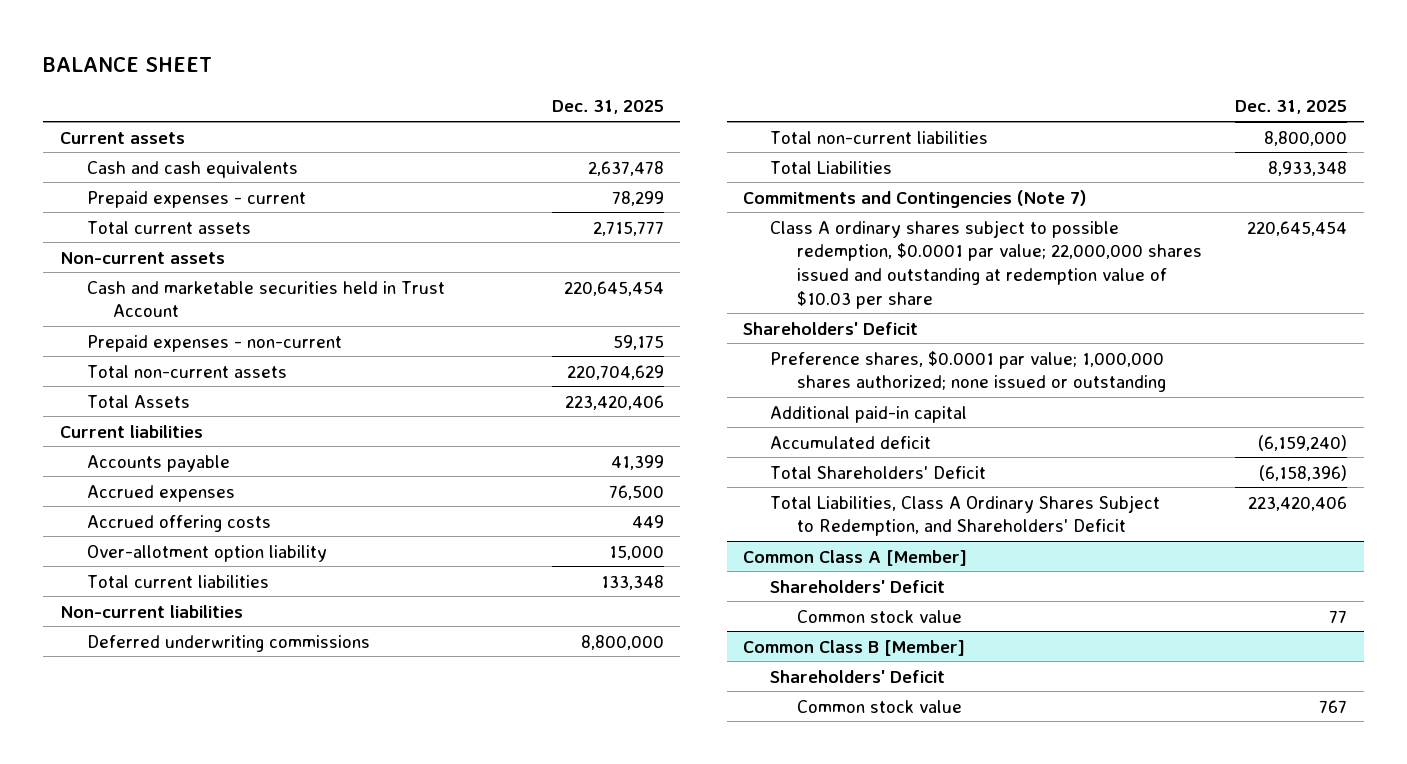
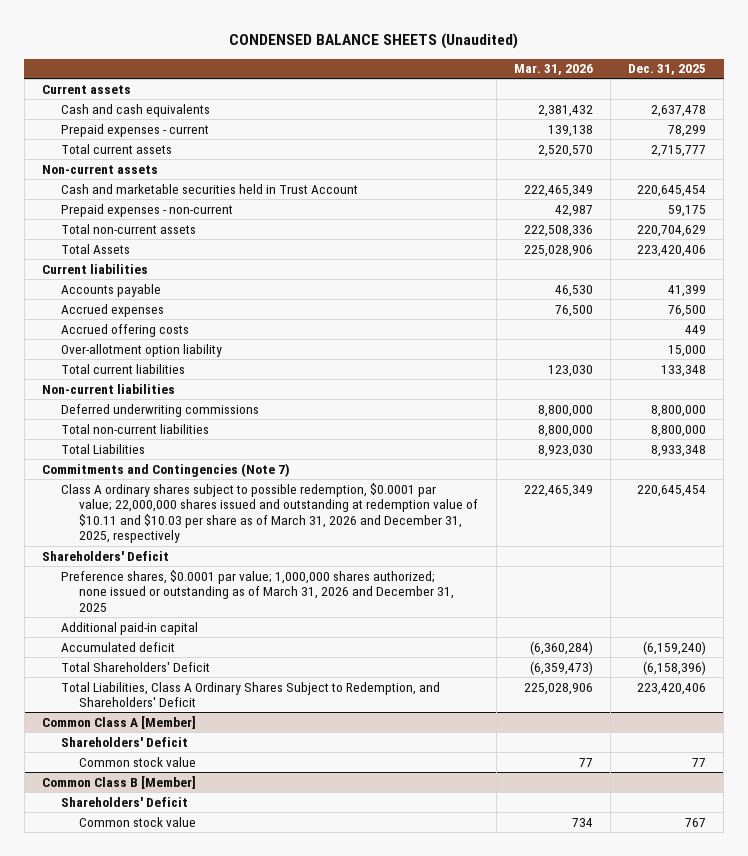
- BALANCE SHEET
+ CONDENSED BALANCE SHEETS (Unaudited)
- | Dec. 31, 2025
+ | Mar. 31, 2026 | Dec. 31, 2025
- Class A ordinary shares subject to possible redemption, $0.0001 par value; 22,000,000 shares issued and outstanding at redemption value of $10.03 per share | 220,645,454
+ Class A ordinary shares subject to possible redemption, $0.0001 par value; 22,000,000 shares issued and outstanding at redemption value of $10.11 and $10.03 per share as of March 31, 2026 and December 31, 2025, respectively | 222,465,349 | 220,645,454
- Preference shares, $0.0001 par value; 1,000,000 shares authorized; none issued or outstanding
+ Preference shares, $0.0001 par value; 1,000,000 shares authorized; none issued or outstanding as of March 31, 2026 and December 31, 2025

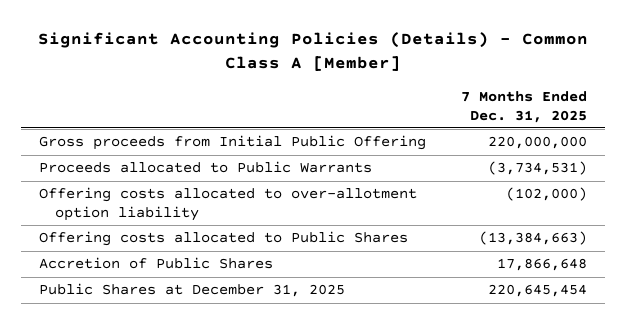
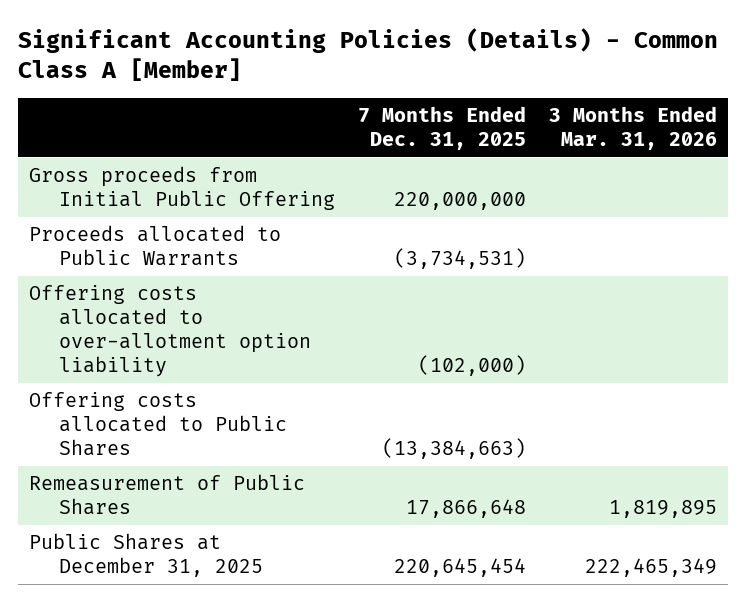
- | 7 Months Ended Dec. 31, 2025
+ | 7 Months Ended Dec. 31, 2025 | 3 Months Ended Mar. 31, 2026
- Accretion of Public Shares | 17,866,648
+ Remeasurement of Public Shares | 17,866,648 | 1,819,895

